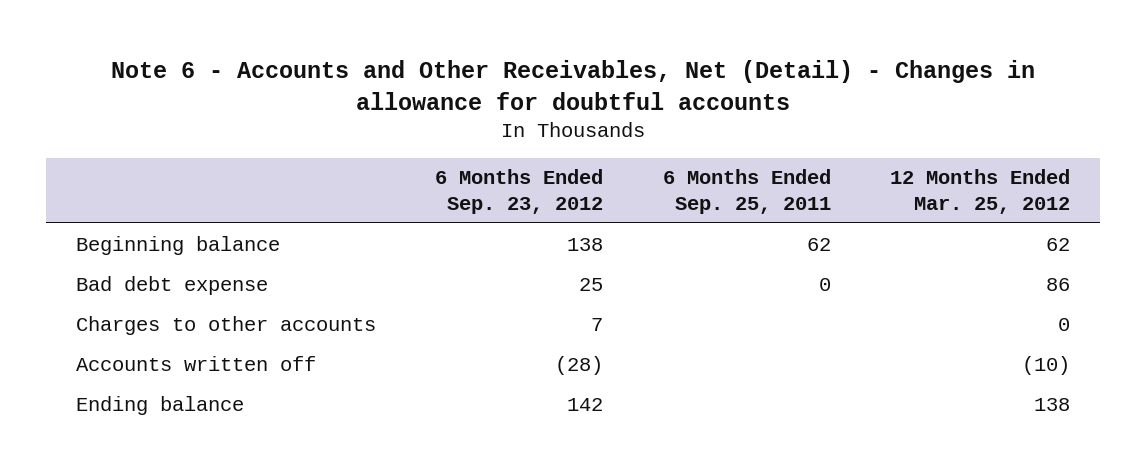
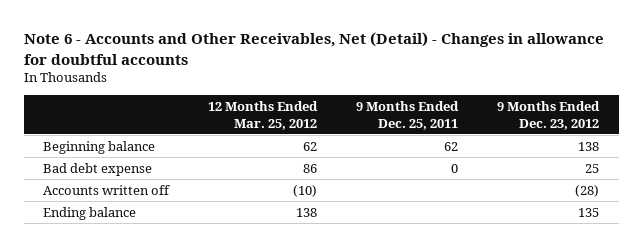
- | 6 Months Ended Sep. 23, 2012 | 6 Months Ended Sep. 25, 2011 | 12 Months Ended Mar. 25, 2012
+ | 12 Months Ended Mar. 25, 2012 | 9 Months Ended Dec. 25, 2011 | 9 Months Ended Dec. 23, 2012
- Charges to other accounts | 7 | | 0

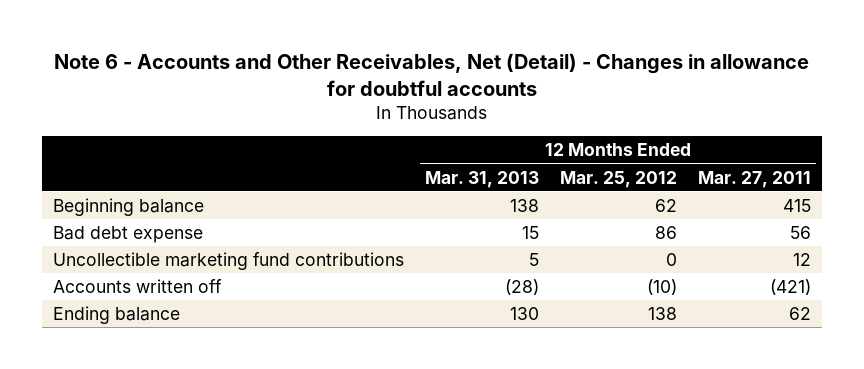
- | 12 Months Ended Mar. 25, 2012 | 9 Months Ended Dec. 25, 2011 | 9 Months Ended Dec. 23, 2012
+ | 12 Months Ended Mar. 31, 2013 | 12 Months Ended Mar. 25, 2012 | 12 Months Ended Mar. 27, 2011
+ Uncollectible marketing fund contributions | 5 | 0 | 12

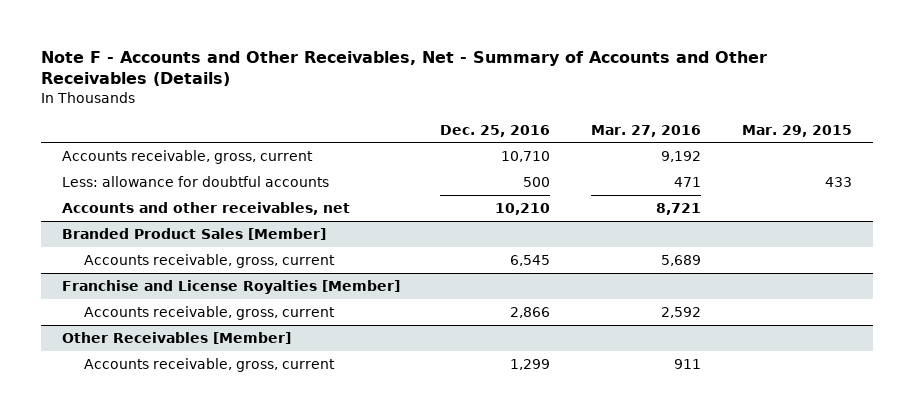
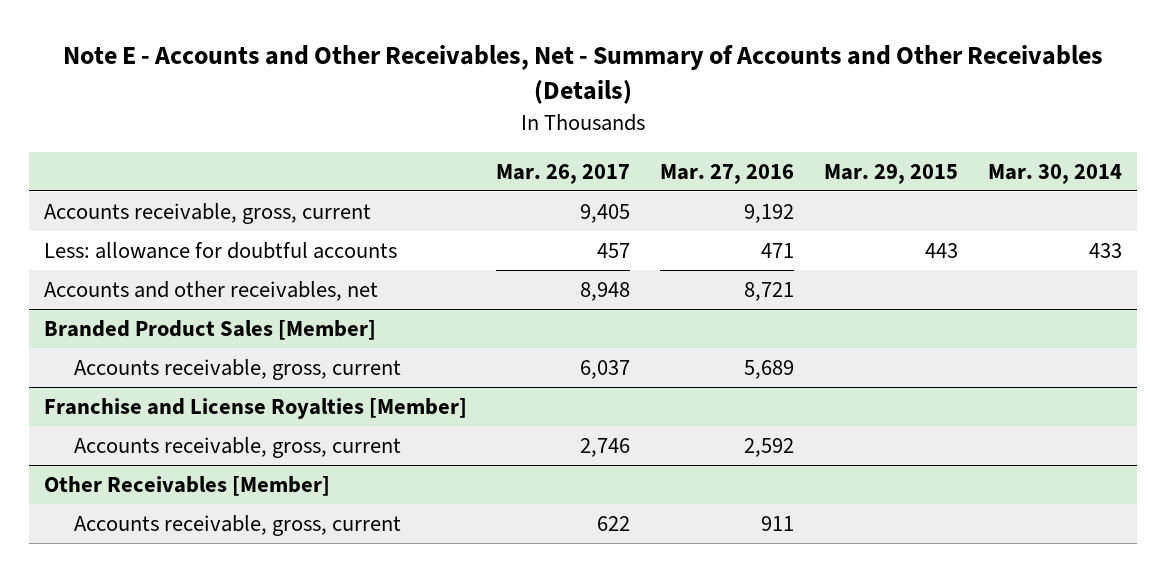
- Note F - Accounts and Other Receivables, Net - Summary of Accounts and Other Receivables (Details)
+ Note E - Accounts and Other Receivables, Net - Summary of Accounts and Other Receivables (Details)
- | Dec. 25, 2016 | Mar. 27, 2016 | Mar. 29, 2015
+ | Mar. 26, 2017 | Mar. 27, 2016 | Mar. 29, 2015 | Mar. 30, 2014
- Less: allowance for doubtful accounts | 500 | 471 | 433
+ Less: allowance for doubtful accounts | 457 | 471 | 443 | 433

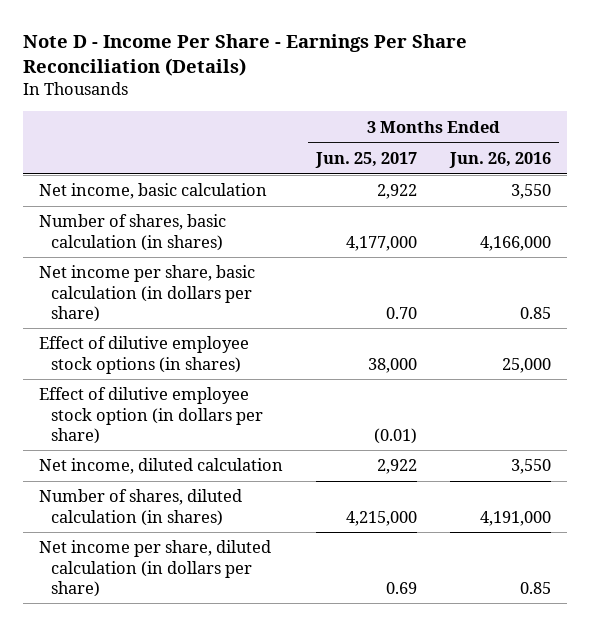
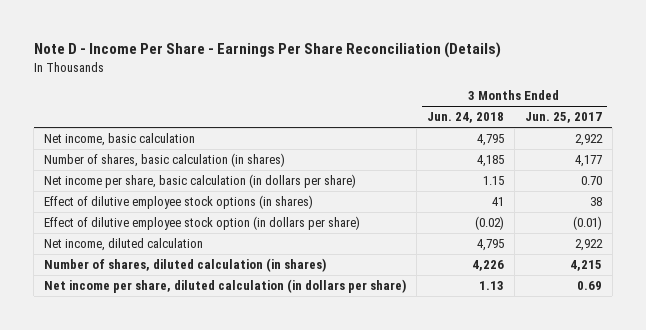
- | 3 Months Ended Jun. 25, 2017 | 3 Months Ended Jun. 26, 2016
+ | 3 Months Ended Jun. 24, 2018 | 3 Months Ended Jun. 25, 2017
- Number of shares, basic calculation (in shares) | 4,177,000 | 4,166,000
+ Number of shares, basic calculation (in shares) | 4,185 | 4,177
- Effect of dilutive employee stock options (in shares) | 38,000 | 25,000
+ Effect of dilutive employee stock options (in shares) | 41 | 38
- Number of shares, diluted calculation (in shares) | 4,215,000 | 4,191,000
+ Number of shares, diluted calculation (in shares) | 4,226 | 4,215

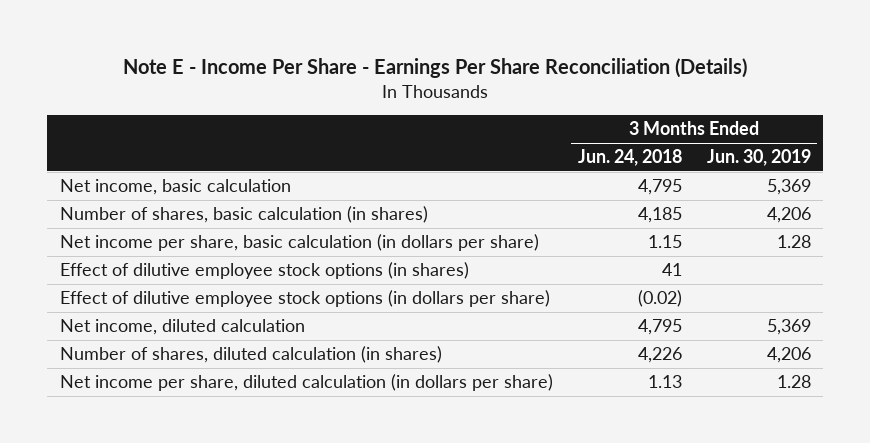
- Note D - Income Per Share - Earnings Per Share Reconciliation (Details)
+ Note E - Income Per Share - Earnings Per Share Reconciliation (Details)
- | 3 Months Ended Jun. 24, 2018 | 3 Months Ended Jun. 25, 2017
+ | 3 Months Ended Jun. 24, 2018 | 3 Months Ended Jun. 30, 2019
- Effect of dilutive employee stock option (in dollars per share) | (0.02) | (0.01)
+ Effect of dilutive employee stock options (in dollars per share) | (0.02) |

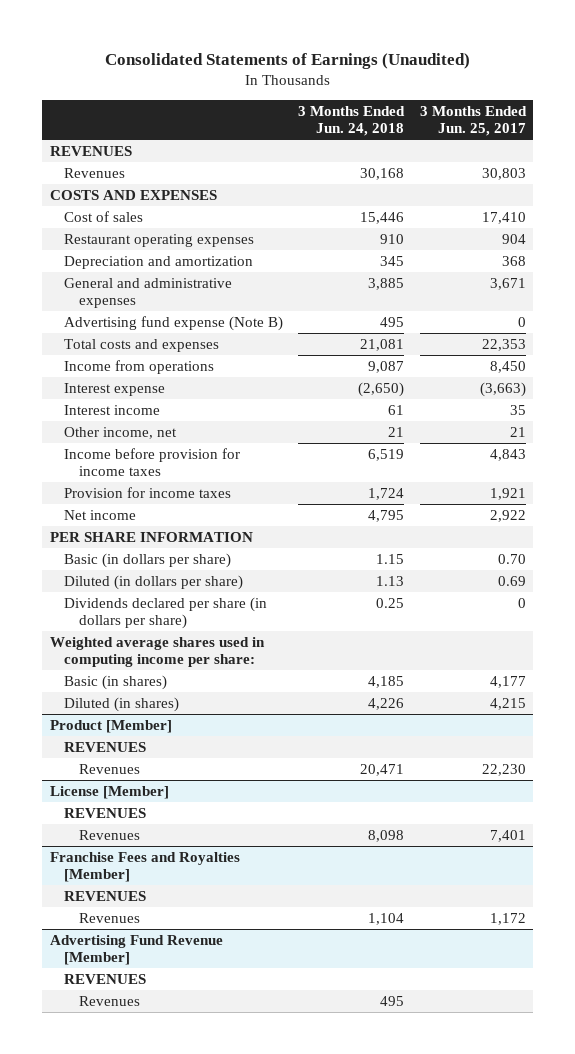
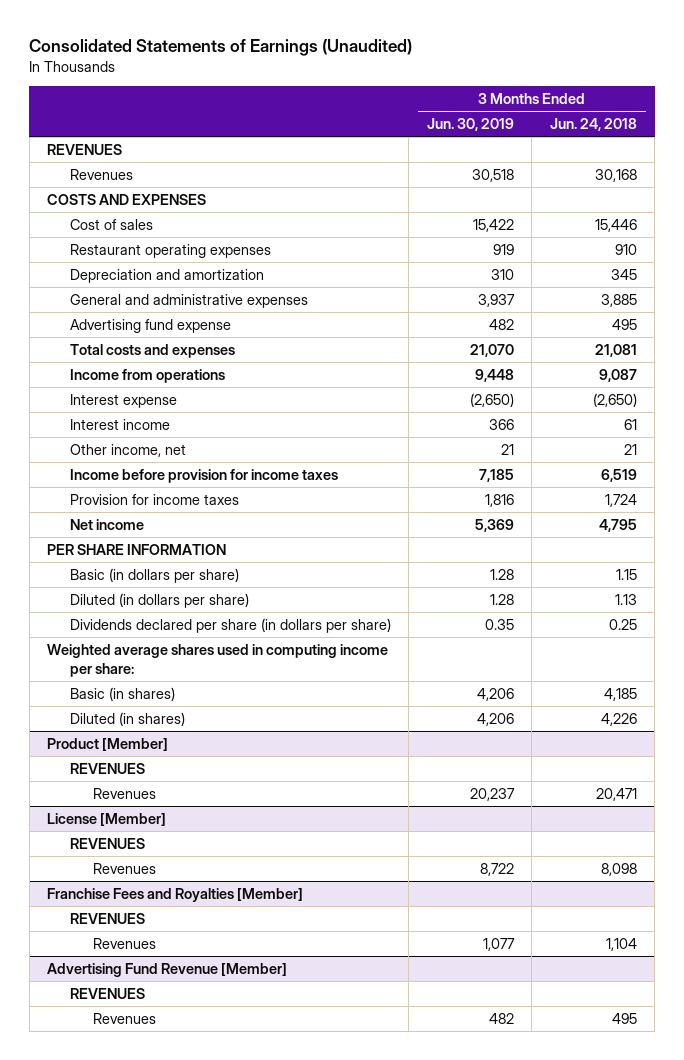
- | 3 Months Ended Jun. 24, 2018 | 3 Months Ended Jun. 25, 2017
+ | 3 Months Ended Jun. 30, 2019 | 3 Months Ended Jun. 24, 2018
- Advertising fund expense (Note B) | 495 | 0
+ Advertising fund expense | 482 | 495

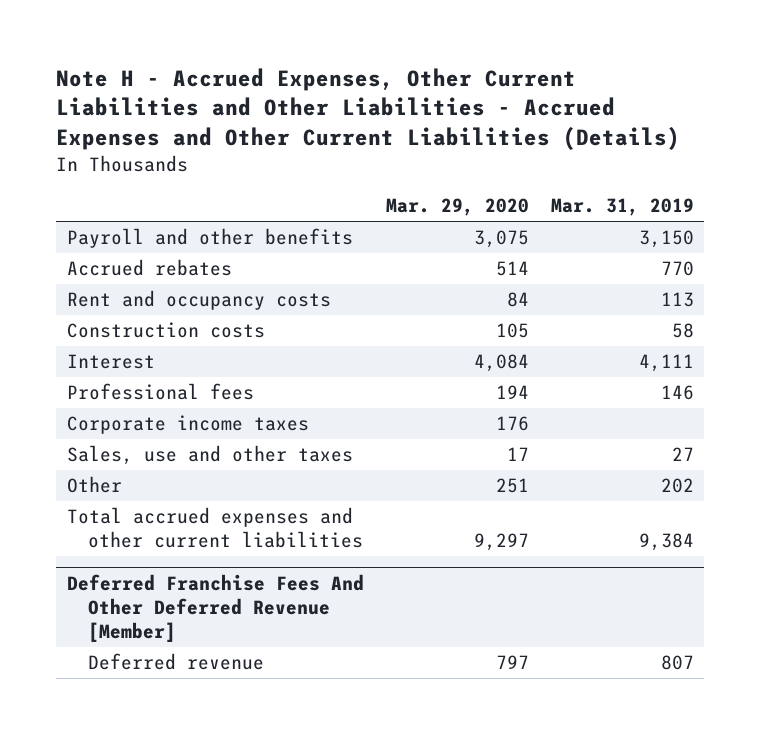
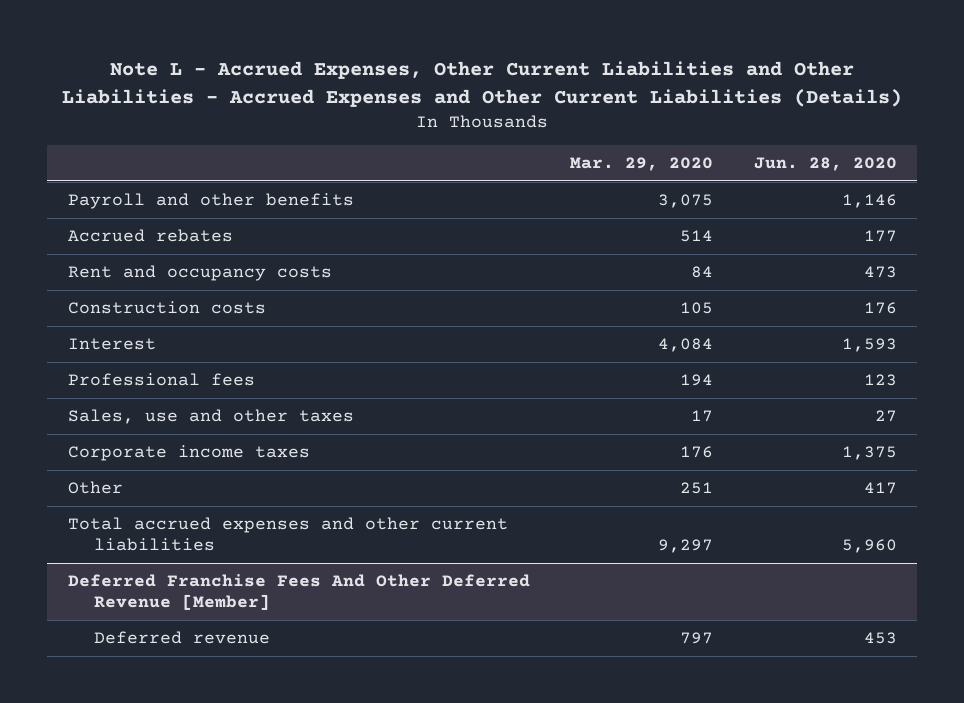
- Note H - Accrued Expenses, Other Current Liabilities and Other Liabilities - Accrued Expenses and Other Current Liabilities (Details)
+ Note L - Accrued Expenses, Other Current Liabilities and Other Liabilities - Accrued Expenses and Other Current Liabilities (Details)
- | Mar. 29, 2020 | Mar. 31, 2019
+ | Mar. 29, 2020 | Jun. 28, 2020
moved down: Corporate income taxes | 176 | 1,375

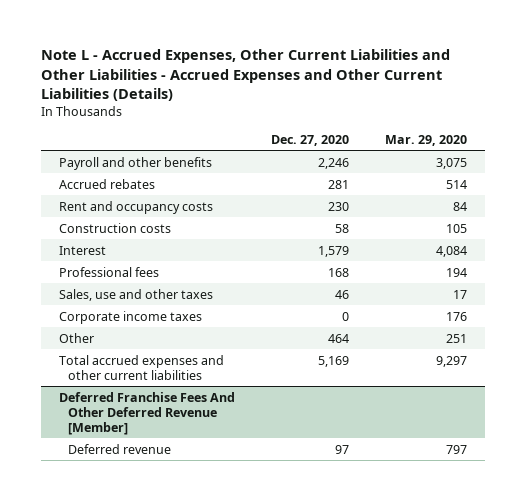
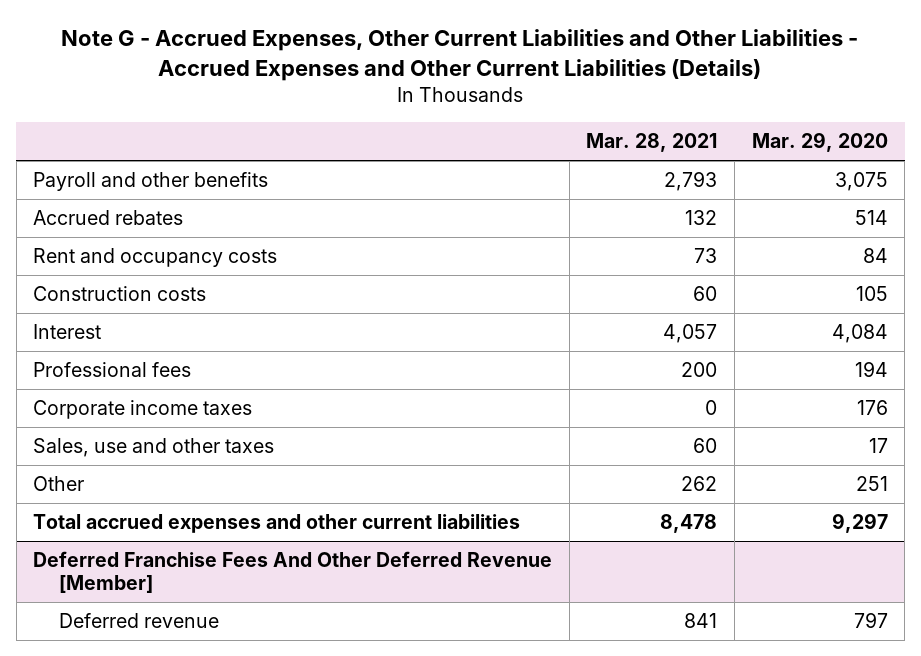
- Note L - Accrued Expenses, Other Current Liabilities and Other Liabilities - Accrued Expenses and Other Current Liabilities (Details)
+ Note G - Accrued Expenses, Other Current Liabilities and Other Liabilities - Accrued Expenses and Other Current Liabilities (Details)
- | Dec. 27, 2020 | Mar. 29, 2020
+ | Mar. 28, 2021 | Mar. 29, 2020
moved down: Sales, use and other taxes | 60 | 17

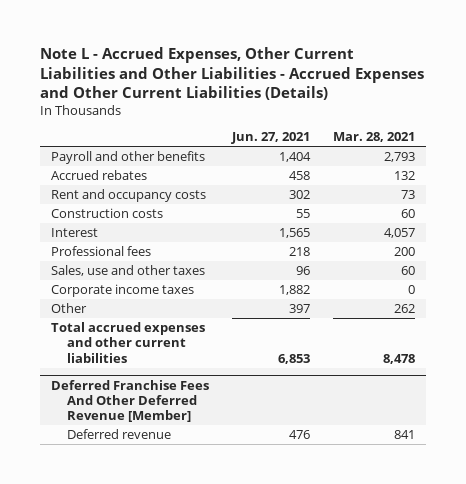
- Note G - Accrued Expenses, Other Current Liabilities and Other Liabilities - Accrued Expenses and Other Current Liabilities (Details)
+ Note L - Accrued Expenses, Other Current Liabilities and Other Liabilities - Accrued Expenses and Other Current Liabilities (Details)
- | Mar. 28, 2021 | Mar. 29, 2020
+ | Jun. 27, 2021 | Mar. 28, 2021
moved down: Corporate income taxes | 1,882 | 0

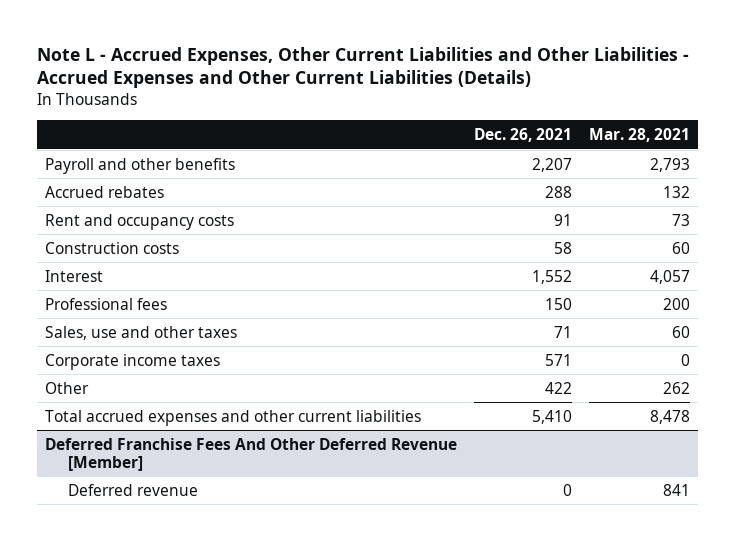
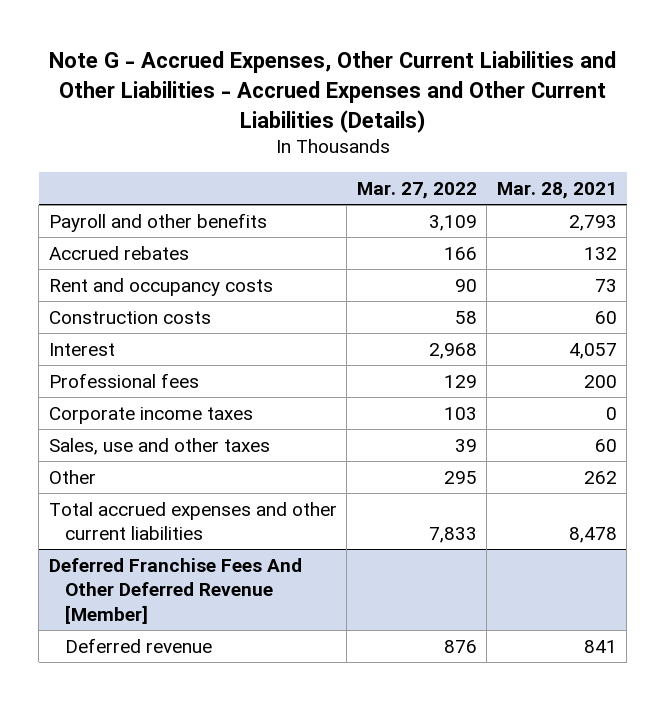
- Note L - Accrued Expenses, Other Current Liabilities and Other Liabilities - Accrued Expenses and Other Current Liabilities (Details)
+ Note G - Accrued Expenses, Other Current Liabilities and Other Liabilities - Accrued Expenses and Other Current Liabilities (Details)
- | Dec. 26, 2021 | Mar. 28, 2021
+ | Mar. 27, 2022 | Mar. 28, 2021
moved down: Sales, use and other taxes | 39 | 60

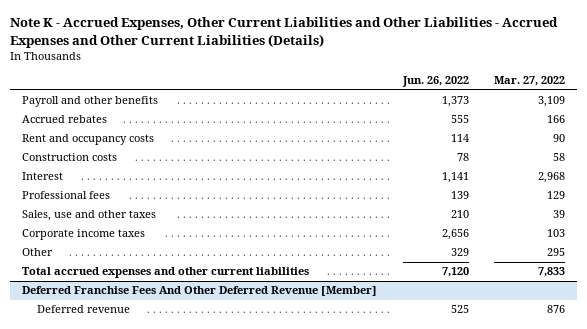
- Note G - Accrued Expenses, Other Current Liabilities and Other Liabilities - Accrued Expenses and Other Current Liabilities (Details)
+ Note K - Accrued Expenses, Other Current Liabilities and Other Liabilities - Accrued Expenses and Other Current Liabilities (Details)
- | Mar. 27, 2022 | Mar. 28, 2021
+ | Jun. 26, 2022 | Mar. 27, 2022
moved down: Corporate income taxes | 2,656 | 103

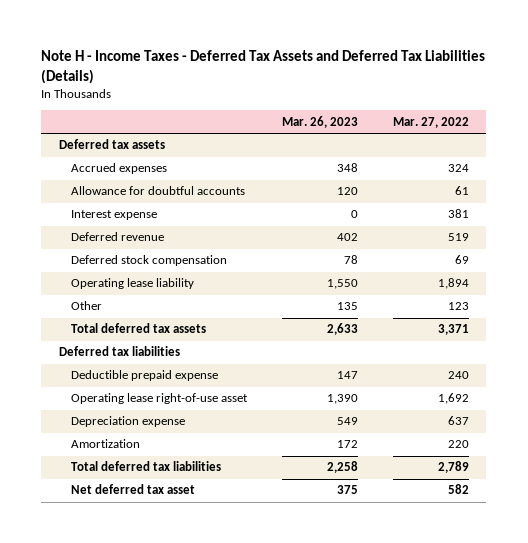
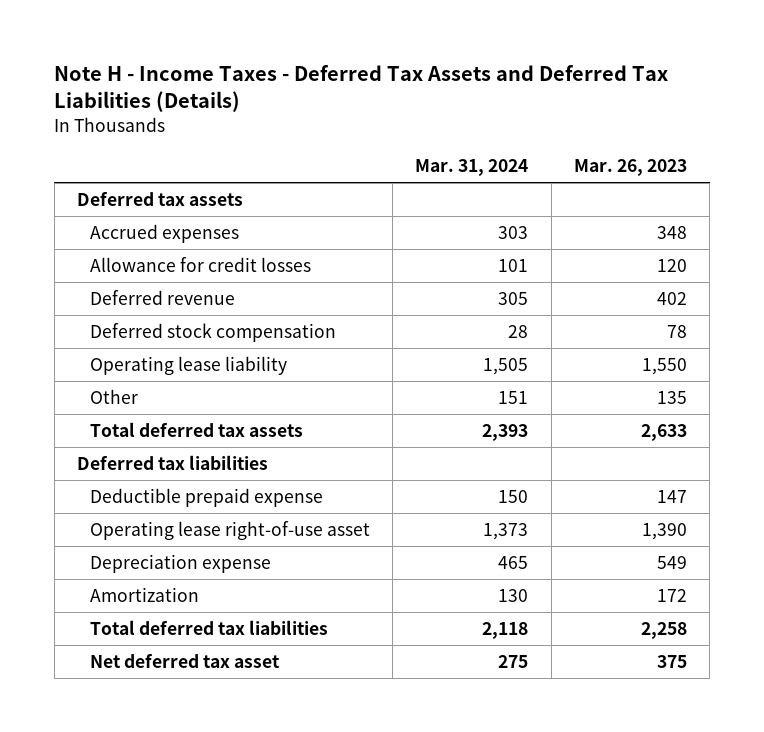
- | Mar. 26, 2023 | Mar. 27, 2022
+ | Mar. 31, 2024 | Mar. 26, 2023
- Allowance for doubtful accounts | 120 | 61
- Interest expense | 0 | 381
+ Allowance for credit losses | 101 | 120

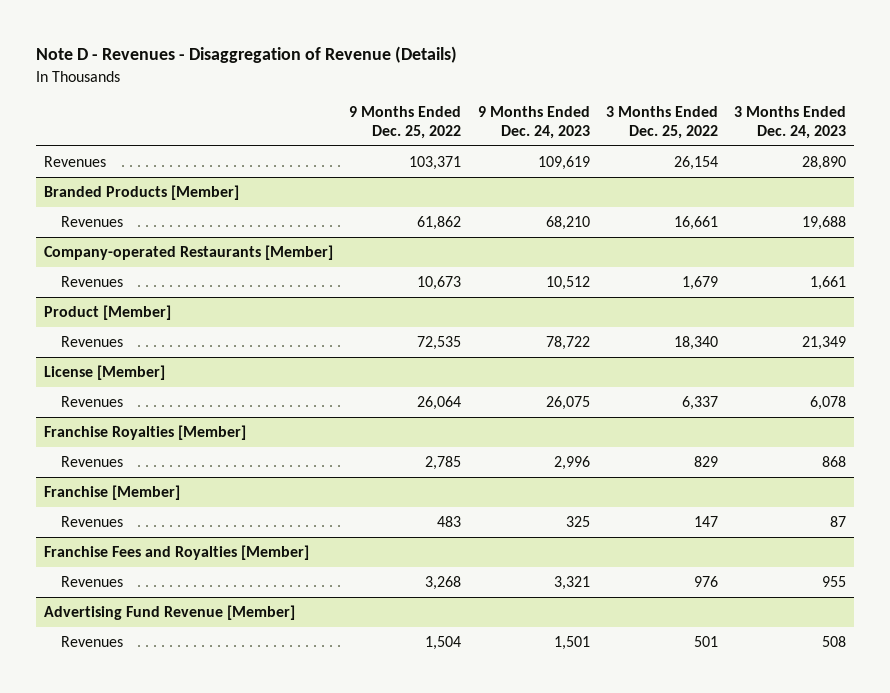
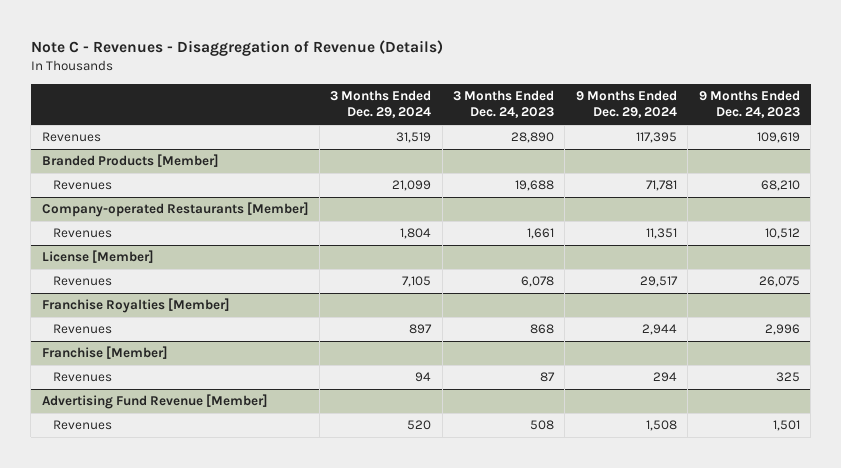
- Note D - Revenues - Disaggregation of Revenue (Details)
+ Note C - Revenues - Disaggregation of Revenue (Details)
- | 9 Months Ended Dec. 25, 2022 | 9 Months Ended Dec. 24, 2023 | 3 Months Ended Dec. 25, 2022 | 3 Months Ended Dec. 24, 2023
+ | 3 Months Ended Dec. 29, 2024 | 3 Months Ended Dec. 24, 2023 | 9 Months Ended Dec. 29, 2024 | 9 Months Ended Dec. 24, 2023
- Product [Member]
- Revenues | 72,535 | 78,722 | 18,340 | 21,349
- Franchise Fees and Royalties [Member]
- Revenues | 3,268 | 3,321 | 976 | 955

